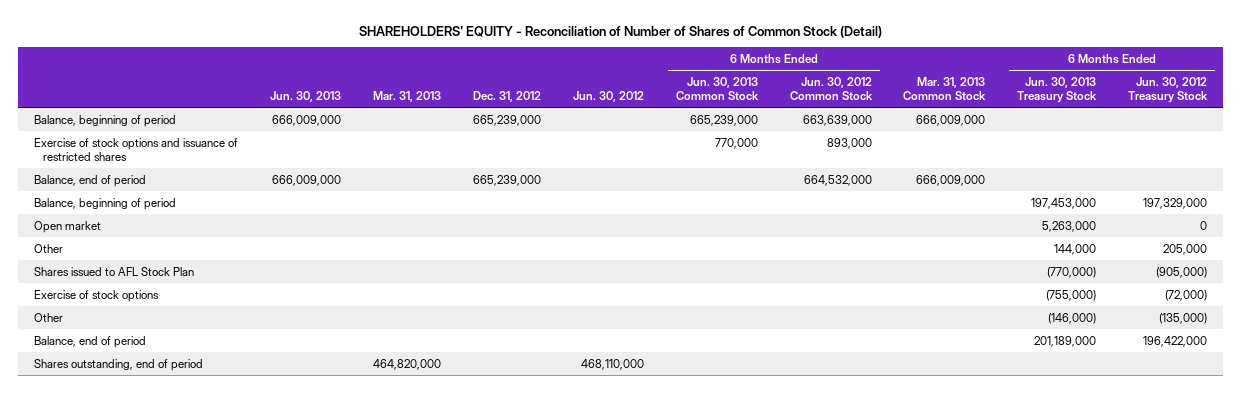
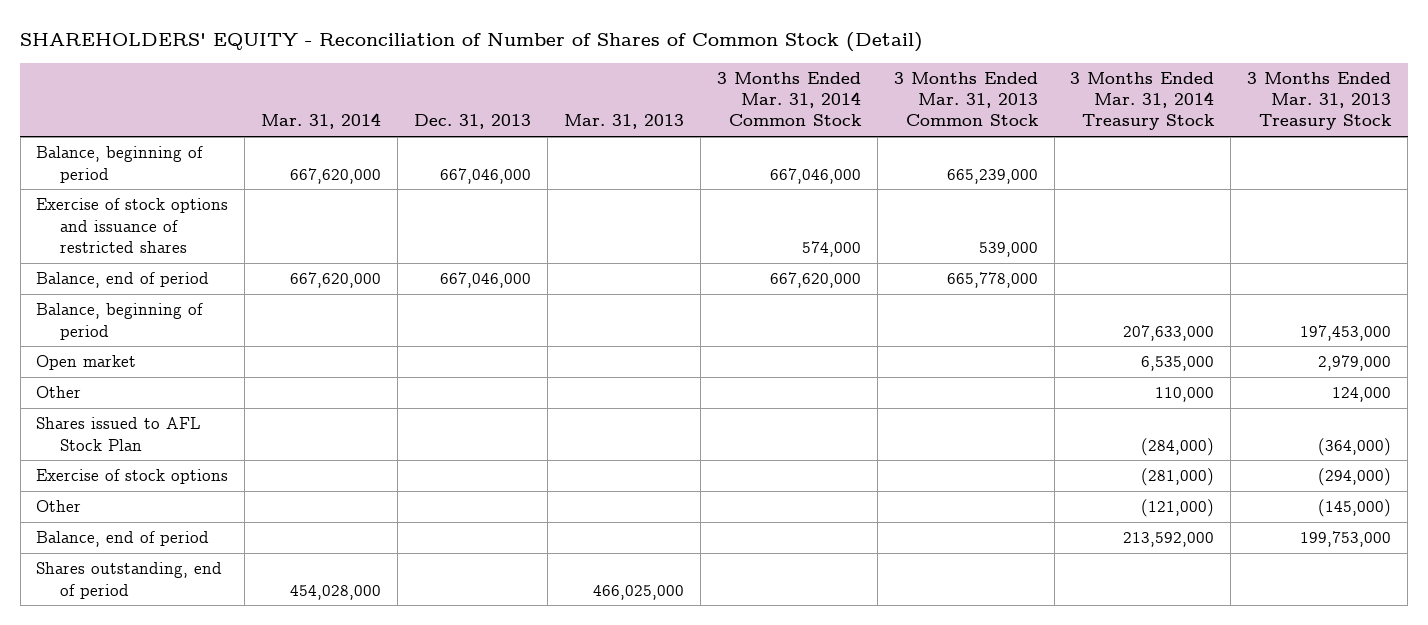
- | Jun. 30, 2013 | Mar. 31, 2013 | Dec. 31, 2012 | Jun. 30, 2012 | 6 Months Ended Jun. 30, 2013 Common Stock | 6 Months Ended Jun. 30, 2012 Common Stock | Mar. 31, 2013 Common Stock | 6 Months Ended Jun. 30, 2013 Treasury Stock | 6 Months Ended Jun. 30, 2012 Treasury Stock
+ | Mar. 31, 2014 | Dec. 31, 2013 | Mar. 31, 2013 | 3 Months Ended Mar. 31, 2014 Common Stock | 3 Months Ended Mar. 31, 2013 Common Stock | 3 Months Ended Mar. 31, 2014 Treasury Stock | 3 Months Ended Mar. 31, 2013 Treasury Stock
- Shares outstanding, end of period | | 464,820,000 | | 468,110,000 | | | | |
+ Shares outstanding, end of period | 454,028,000 | | 466,025,000 | | | |

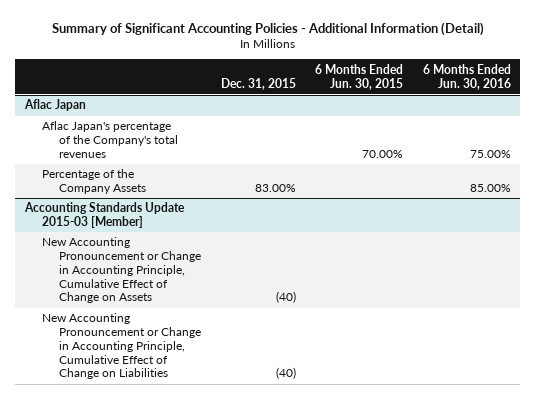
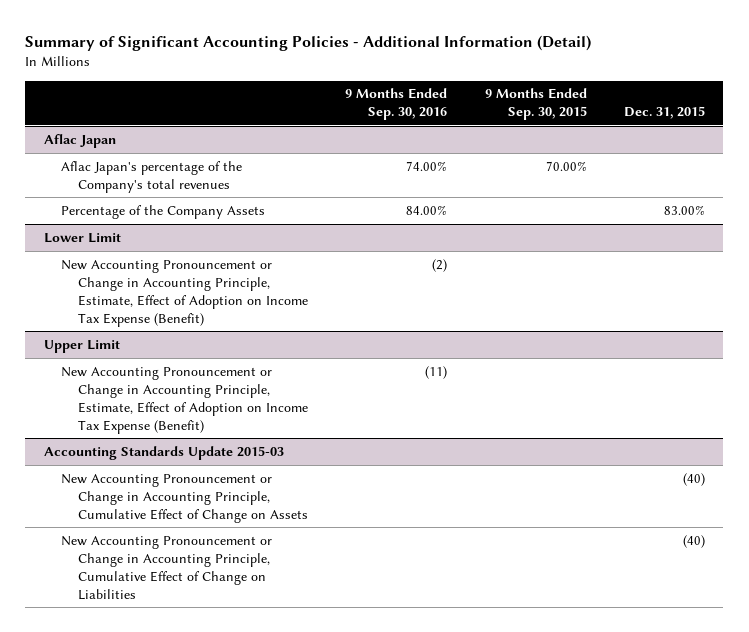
- | Dec. 31, 2015 | 6 Months Ended Jun. 30, 2015 | 6 Months Ended Jun. 30, 2016
+ | 9 Months Ended Sep. 30, 2016 | 9 Months Ended Sep. 30, 2015 | Dec. 31, 2015
- Accounting Standards Update 2015-03 [Member]
+ Lower Limit
+ New Accounting Pronouncement or Change in Accounting Principle, Estimate, Effect of Adoption on Income Tax Expense (Benefit) | (2) | |
+ Upper Limit
+ New Accounting Pronouncement or Change in Accounting Principle, Estimate, Effect of Adoption on Income Tax Expense (Benefit) | (11) | |
+ Accounting Standards Update 2015-03

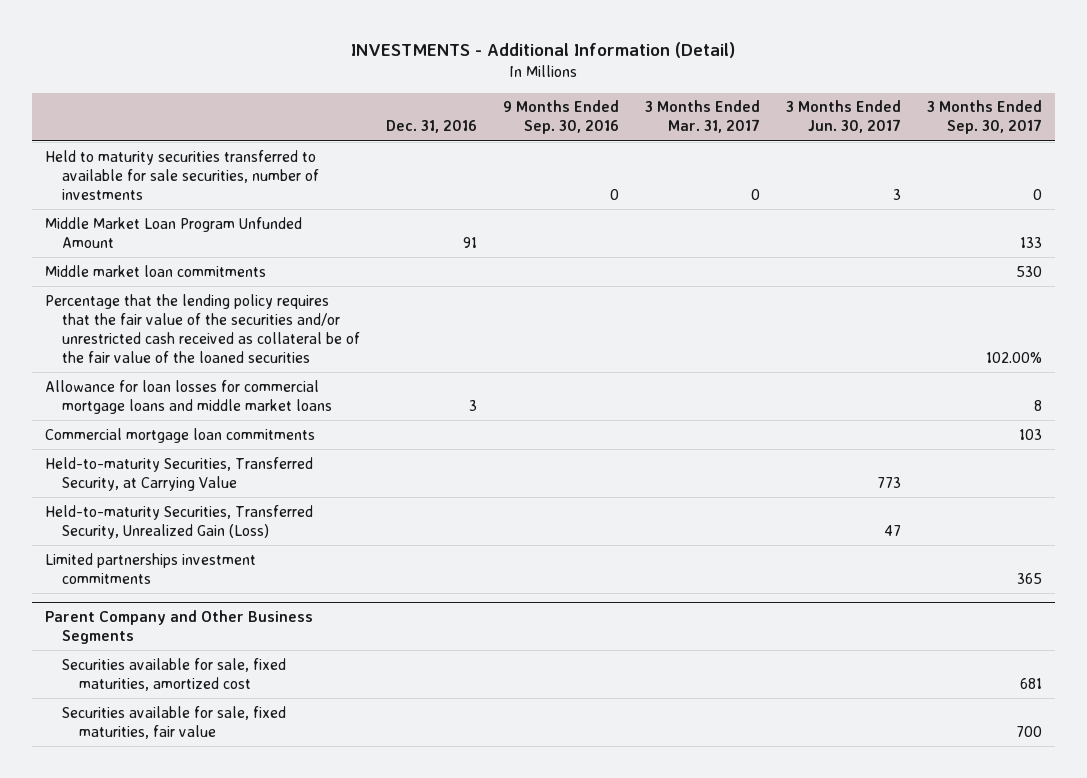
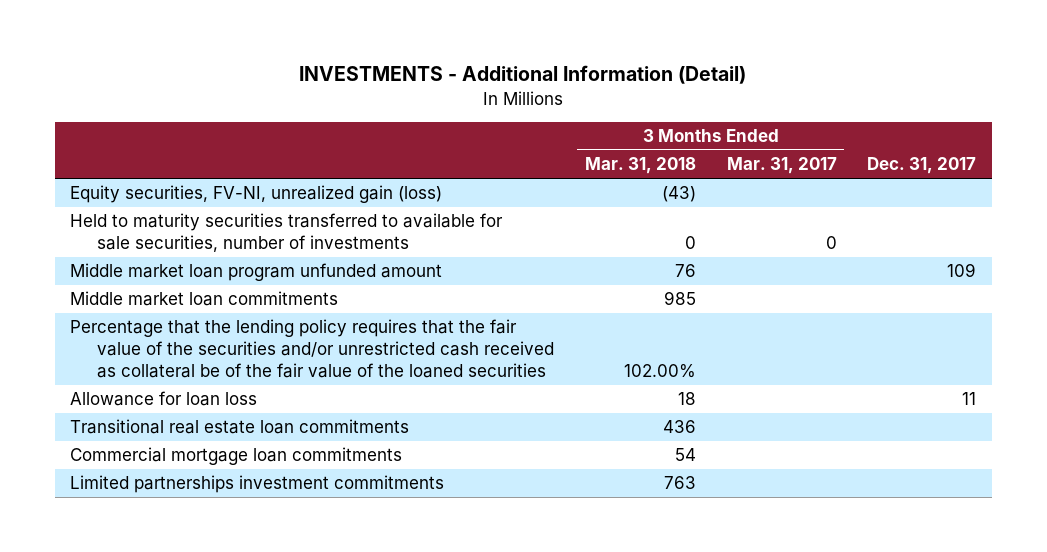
- | Dec. 31, 2016 | 9 Months Ended Sep. 30, 2016 | 3 Months Ended Mar. 31, 2017 | 3 Months Ended Jun. 30, 2017 | 3 Months Ended Sep. 30, 2017
+ | 3 Months Ended Mar. 31, 2018 | 3 Months Ended Mar. 31, 2017 | Dec. 31, 2017
+ Equity securities, FV-NI, unrealized gain (loss) | (43) | |
- Middle Market Loan Program Unfunded Amount | 91 | | | | 133
+ Middle market loan program unfunded amount | 76 | | 109
- Allowance for loan losses for commercial mortgage loans and middle market loans | 3 | | | | 8
+ Allowance for loan loss | 18 | | 11
+ Transitional real estate loan commitments | 436 | |
- Held-to-maturity Securities, Transferred Security, at Carrying Value | | | | 773 |
- Held-to-maturity Securities, Transferred Security, Unrealized Gain (Loss) | | | | 47 |
- Parent Company and Other Business Segments
- Securities available for sale, fixed maturities, amortized cost | | | | | 681
- Securities available for sale, fixed maturities, fair value | | | | | 700

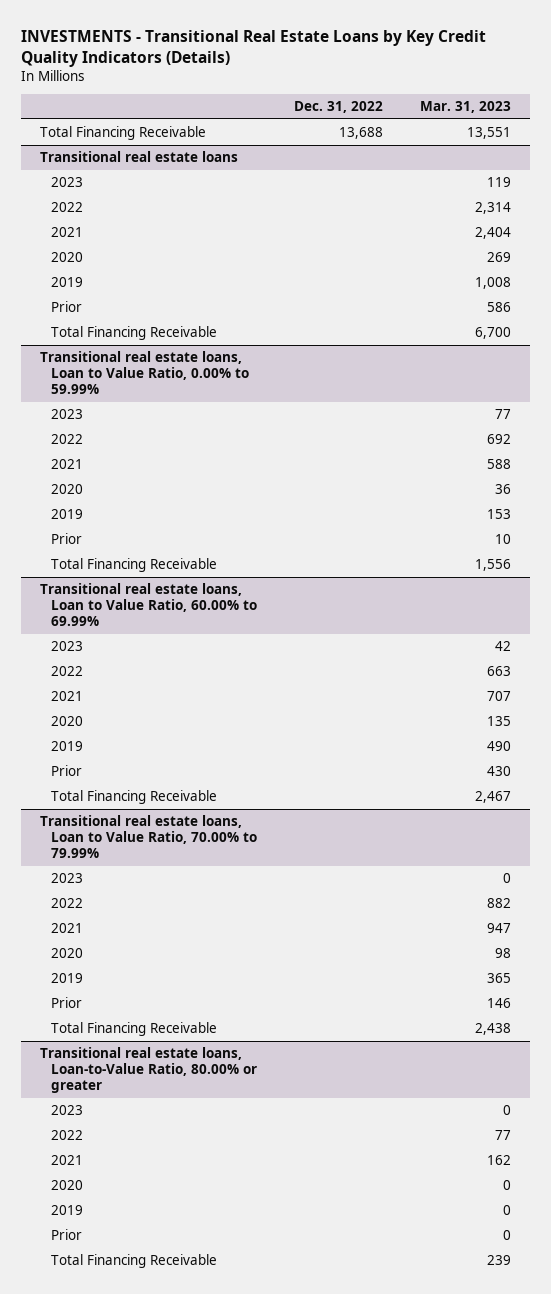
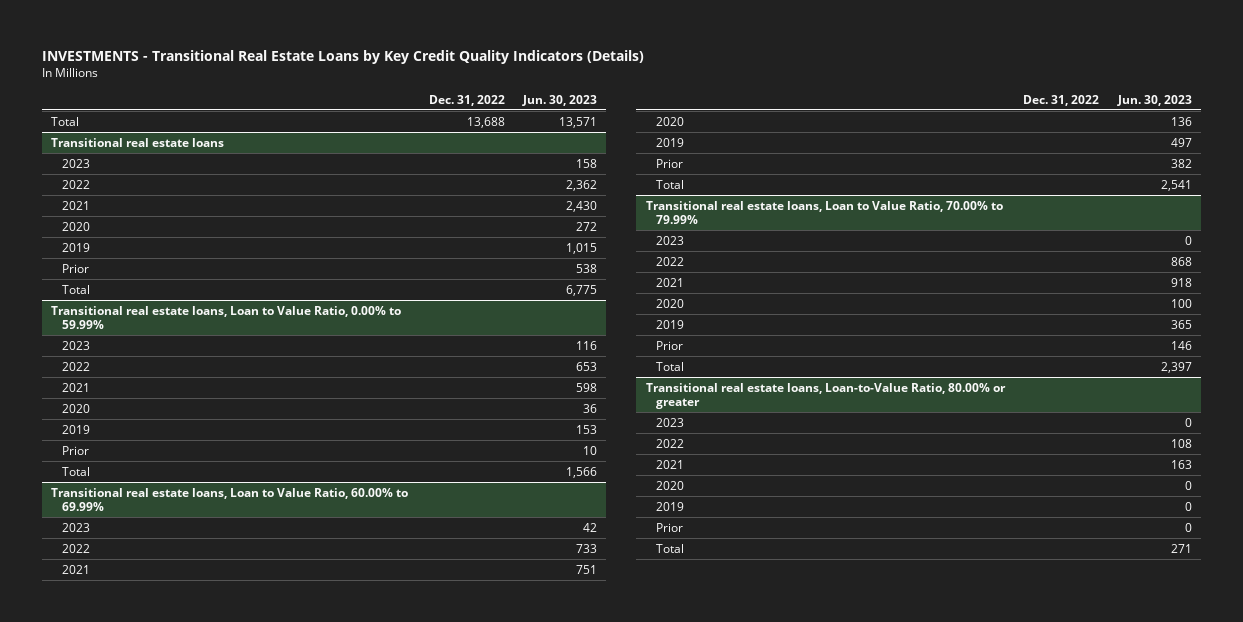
- | Dec. 31, 2022 | Mar. 31, 2023
+ | Dec. 31, 2022 | Jun. 30, 2023
- Total Financing Receivable | 13,688 | 13,551
+ Total | 13,688 | 13,571
@ Transitional real estate loans
- Total Financing Receivable | | 6,700
+ Total | | 6,775
@ Transitional real estate loans, Loan to Value Ratio, 0.00% to 59.99%
- Total Financing Receivable | | 1,556
+ Total | | 1,566
@ Transitional real estate loans, Loan to Value Ratio, 60.00% to 69.99%
- Total Financing Receivable | | 2,467
+ Total | | 2,541
@ Transitional real estate loans, Loan to Value Ratio, 70.00% to 79.99%
- Total Financing Receivable | | 2,438
+ Total | | 2,397
@ Transitional real estate loans, Loan-to-Value Ratio, 80.00% or greater
- Total Financing Receivable | | 239
+ Total | | 271

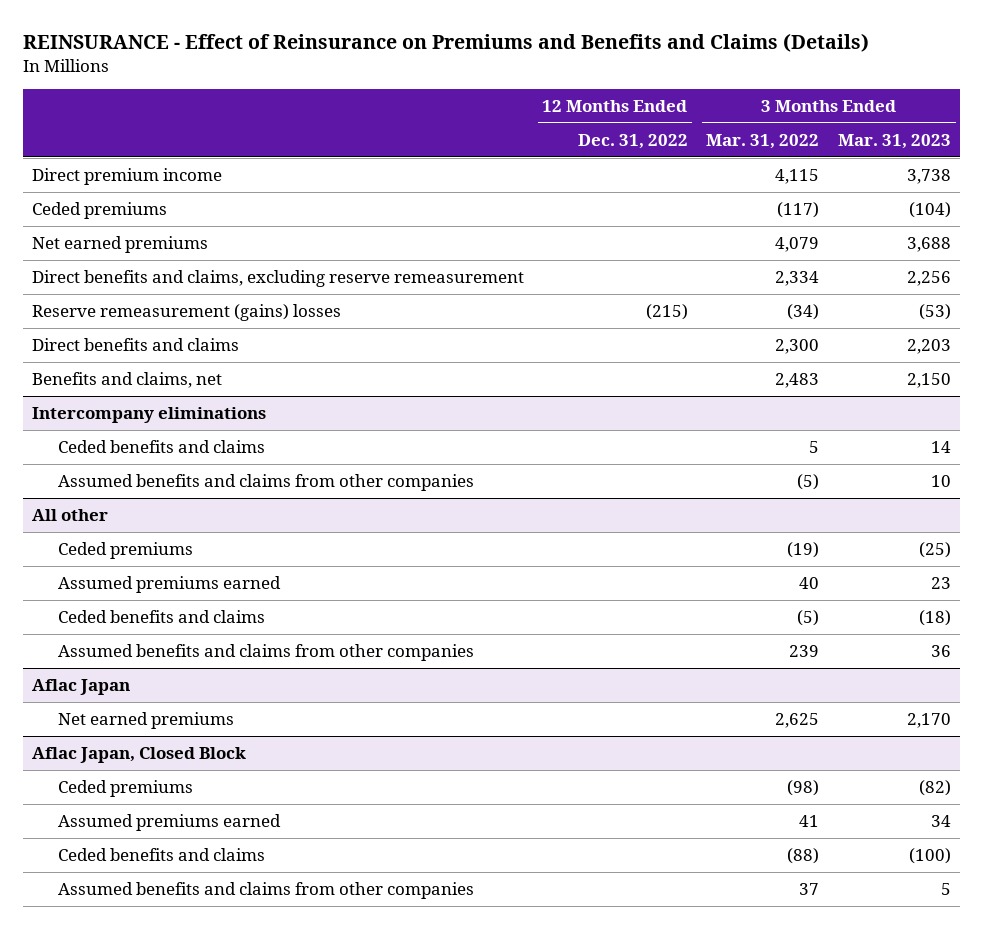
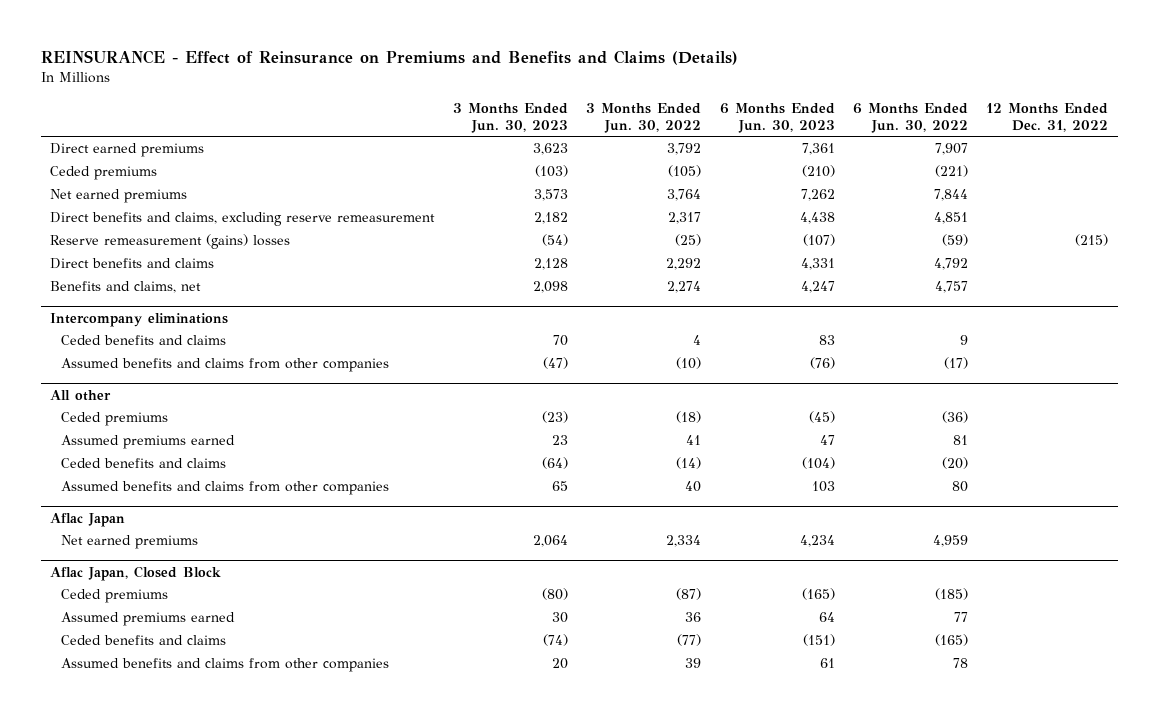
- | 12 Months Ended Dec. 31, 2022 | 3 Months Ended Mar. 31, 2022 | 3 Months Ended Mar. 31, 2023
+ | 3 Months Ended Jun. 30, 2023 | 3 Months Ended Jun. 30, 2022 | 6 Months Ended Jun. 30, 2023 | 6 Months Ended Jun. 30, 2022 | 12 Months Ended Dec. 31, 2022
- Direct premium income | | 4,115 | 3,738
+ Direct earned premiums | 3,623 | 3,792 | 7,361 | 7,907 |

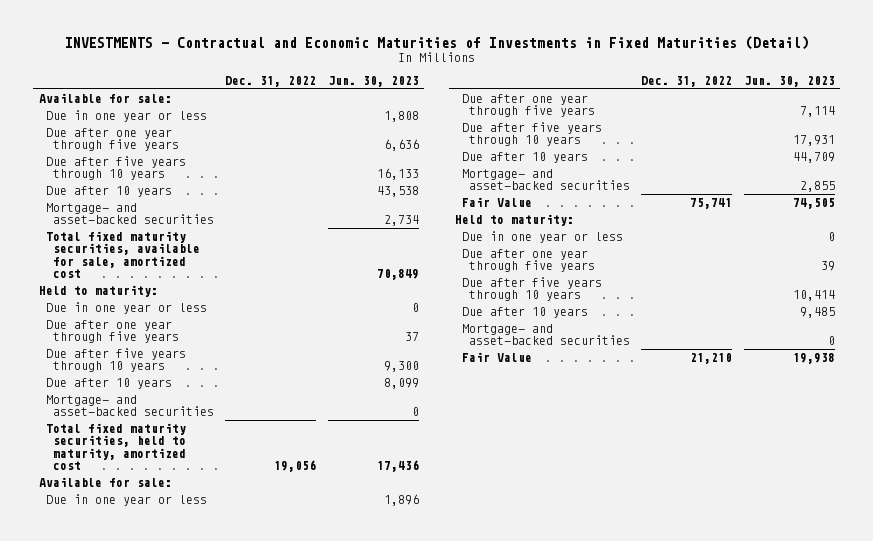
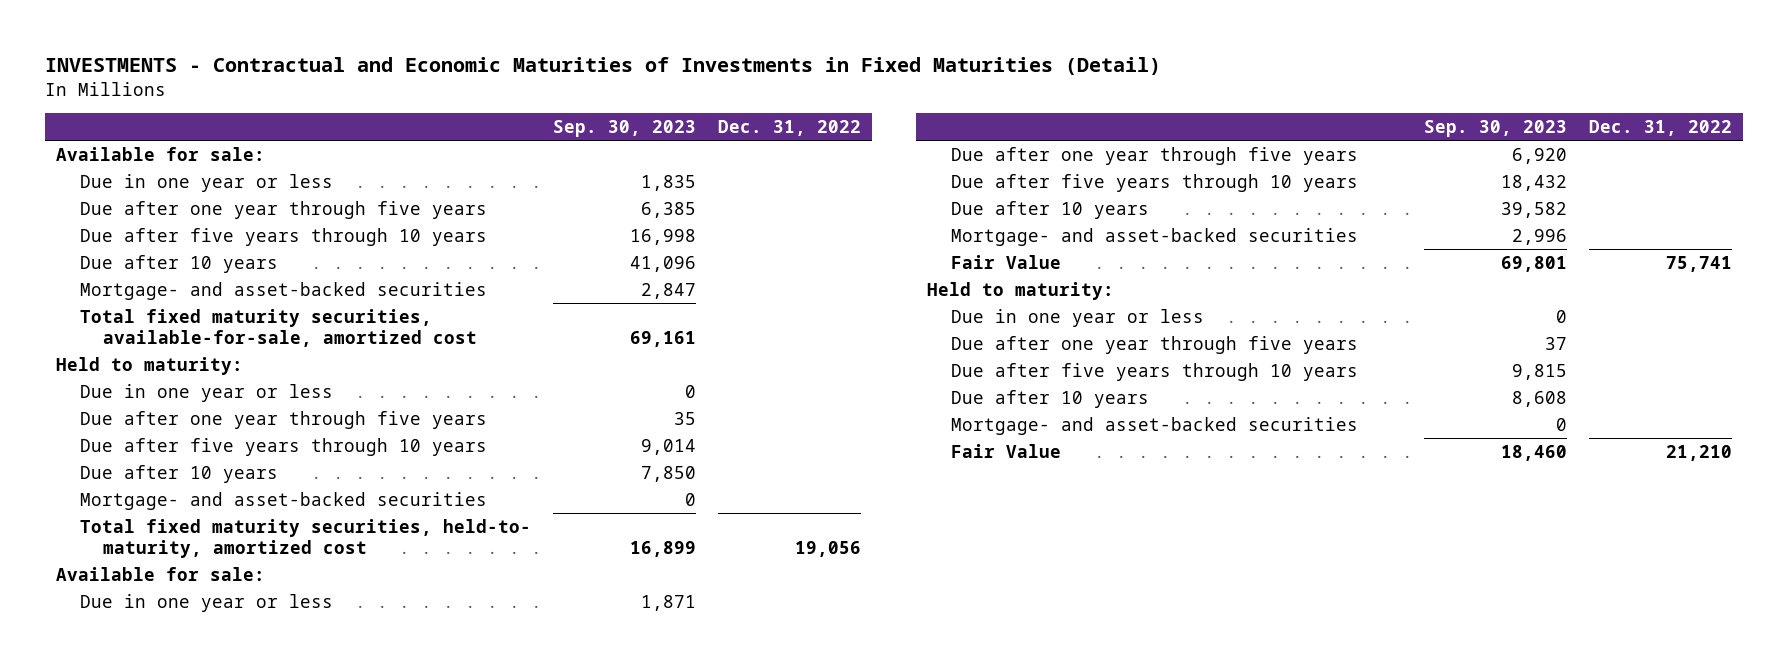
- | Dec. 31, 2022 | Jun. 30, 2023
+ | Sep. 30, 2023 | Dec. 31, 2022
- Total fixed maturity securities, available for sale, amortized cost | | 70,849
+ Total fixed maturity securities, available-for-sale, amortized cost | 69,161 |
- Total fixed maturity securities, held to maturity, amortized cost | 19,056 | 17,436
+ Total fixed maturity securities, held-to- maturity, amortized cost | 16,899 | 19,056

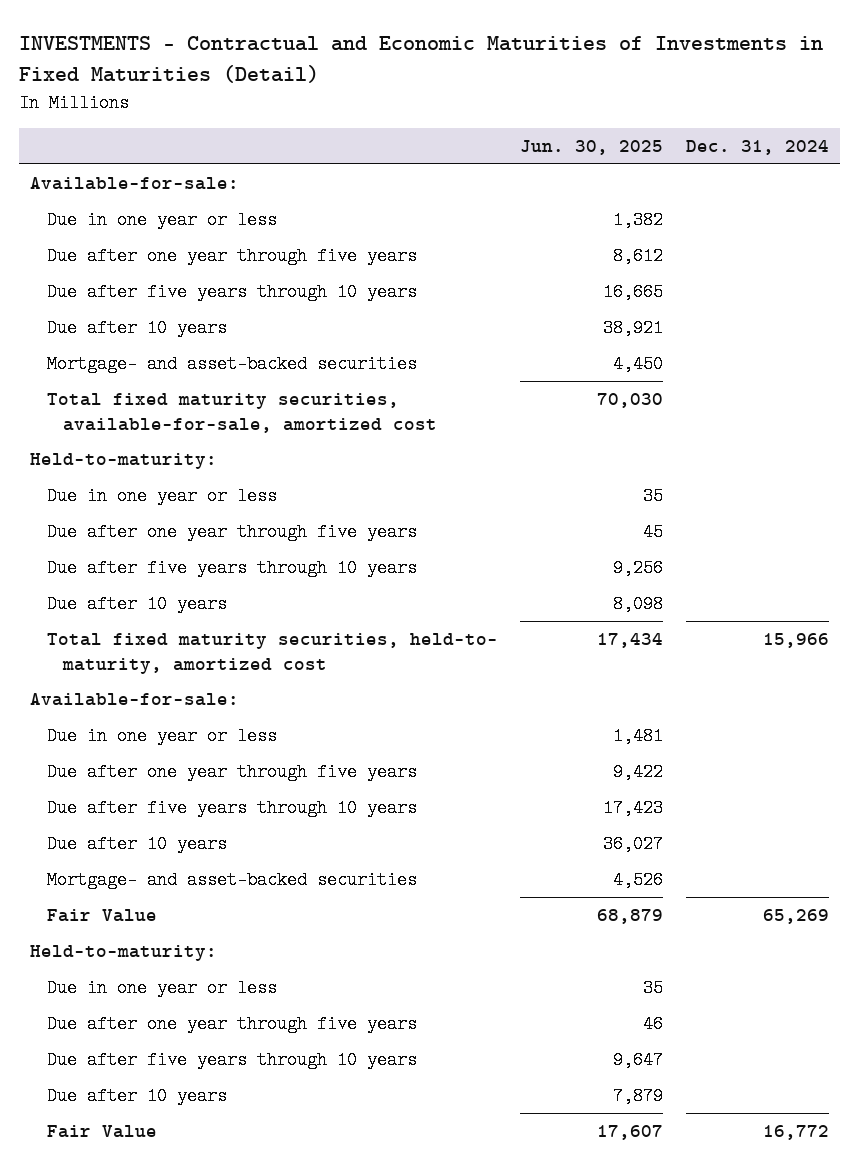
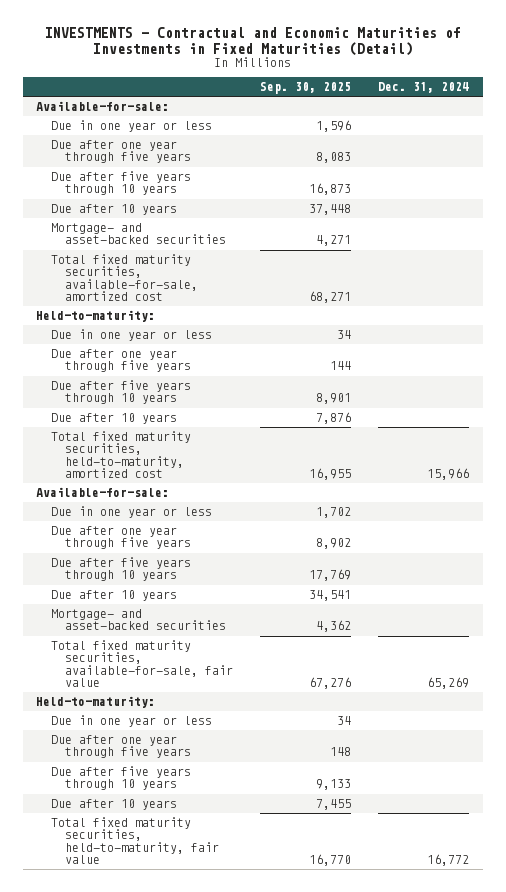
- | Jun. 30, 2025 | Dec. 31, 2024
+ | Sep. 30, 2025 | Dec. 31, 2024
- Total fixed maturity securities, held-to- maturity, amortized cost | 17,434 | 15,966
+ Total fixed maturity securities, held-to-maturity, amortized cost | 16,955 | 15,966
- Fair Value | 68,879 | 65,269
+ Total fixed maturity securities, available-for-sale, fair value | 67,276 | 65,269
- Fair Value | 17,607 | 16,772
+ Total fixed maturity securities, held-to-maturity, fair value | 16,770 | 16,772

